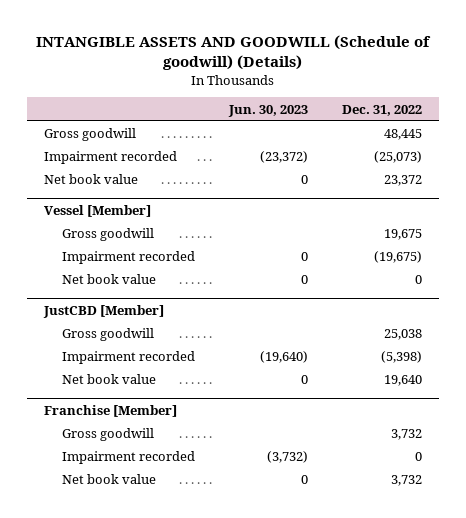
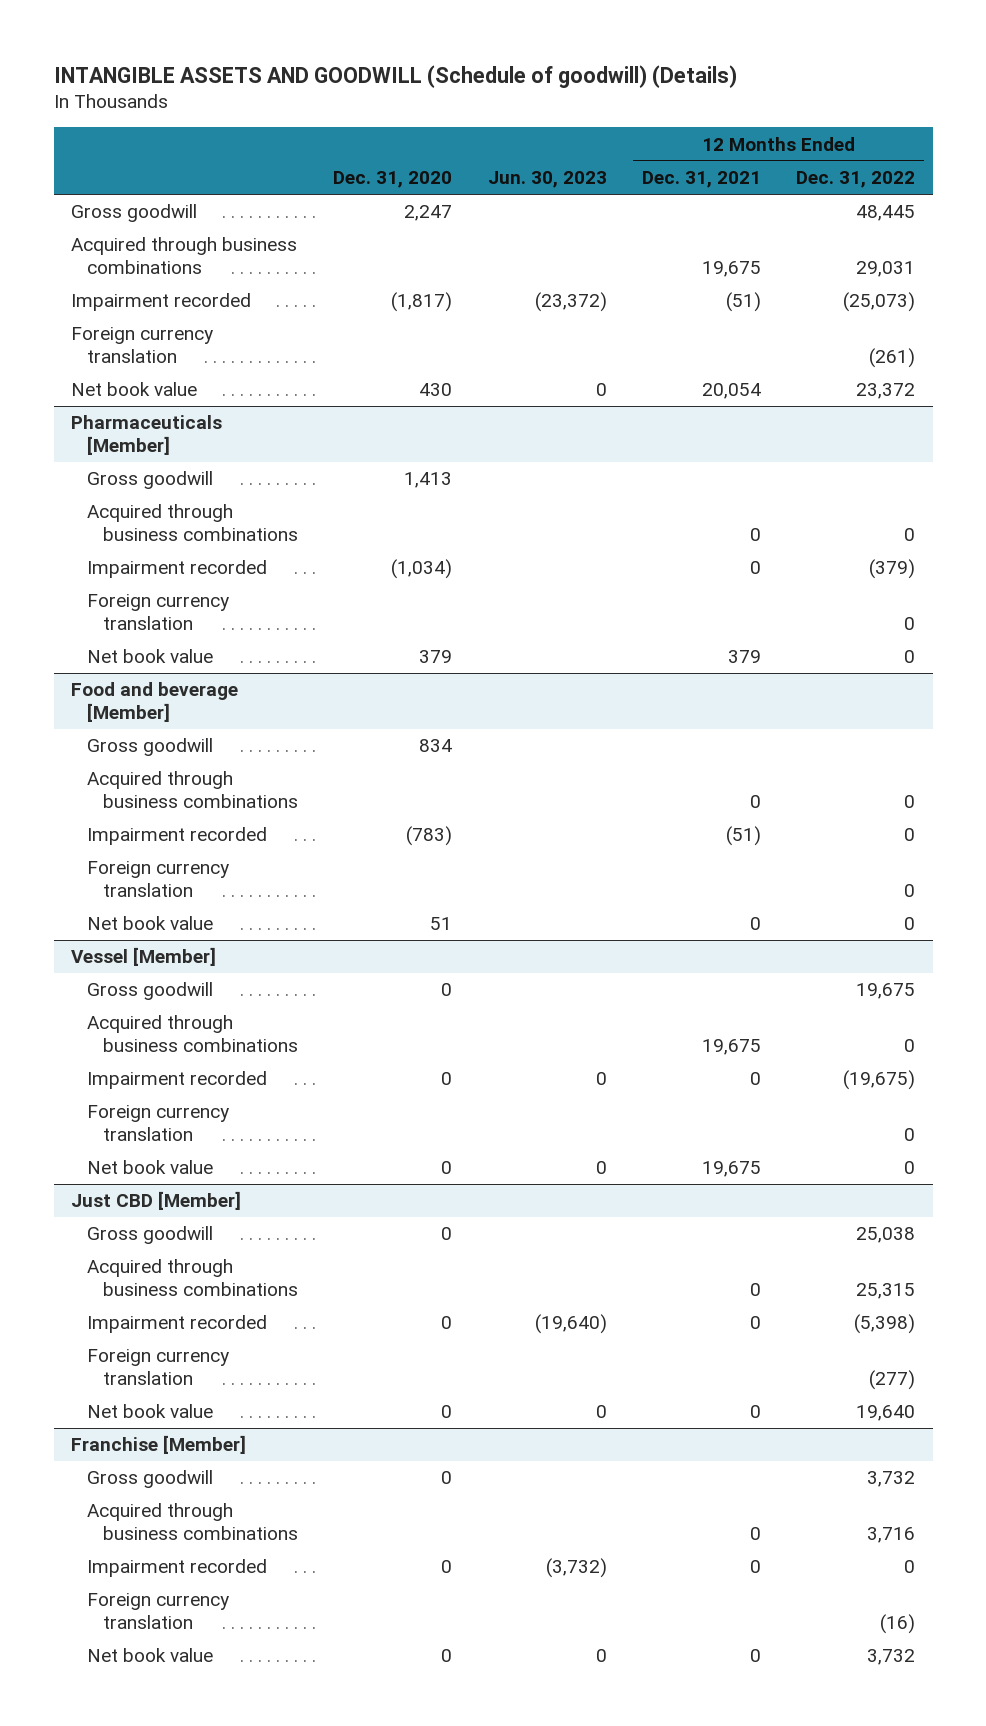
- | Jun. 30, 2023 | Dec. 31, 2022
+ | Dec. 31, 2020 | Jun. 30, 2023 | 12 Months Ended Dec. 31, 2021 | 12 Months Ended Dec. 31, 2022
+ Acquired through business combinations | | | 19,675 | 29,031
+ Foreign currency translation | | | | (261)
+ Pharmaceuticals [Member]
+ Gross goodwill | 1,413 | | |
+ Acquired through business combinations | | | 0 | 0
+ Impairment recorded | (1,034) | | 0 | (379)
+ Foreign currency translation | | | | 0
+ Net book value | 379 | | 379 | 0
+ Food and beverage [Member]
+ Gross goodwill | 834 | | |
+ Acquired through business combinations | | | 0 | 0
+ Impairment recorded | (783) | | (51) | 0
+ Foreign currency translation | | | | 0
+ Net book value | 51 | | 0 | 0
@ Vessel [Member]
+ Acquired through business combinations | | | 19,675 | 0
+ Foreign currency translation | | | | 0
- JustCBD [Member]
+ Just CBD [Member]
+ Acquired through business combinations | | | 0 | 25,315
+ Foreign currency translation | | | | (277)
@ Franchise [Member]
+ Acquired through business combinations | | | 0 | 3,716
+ Foreign currency translation | | | | (16)

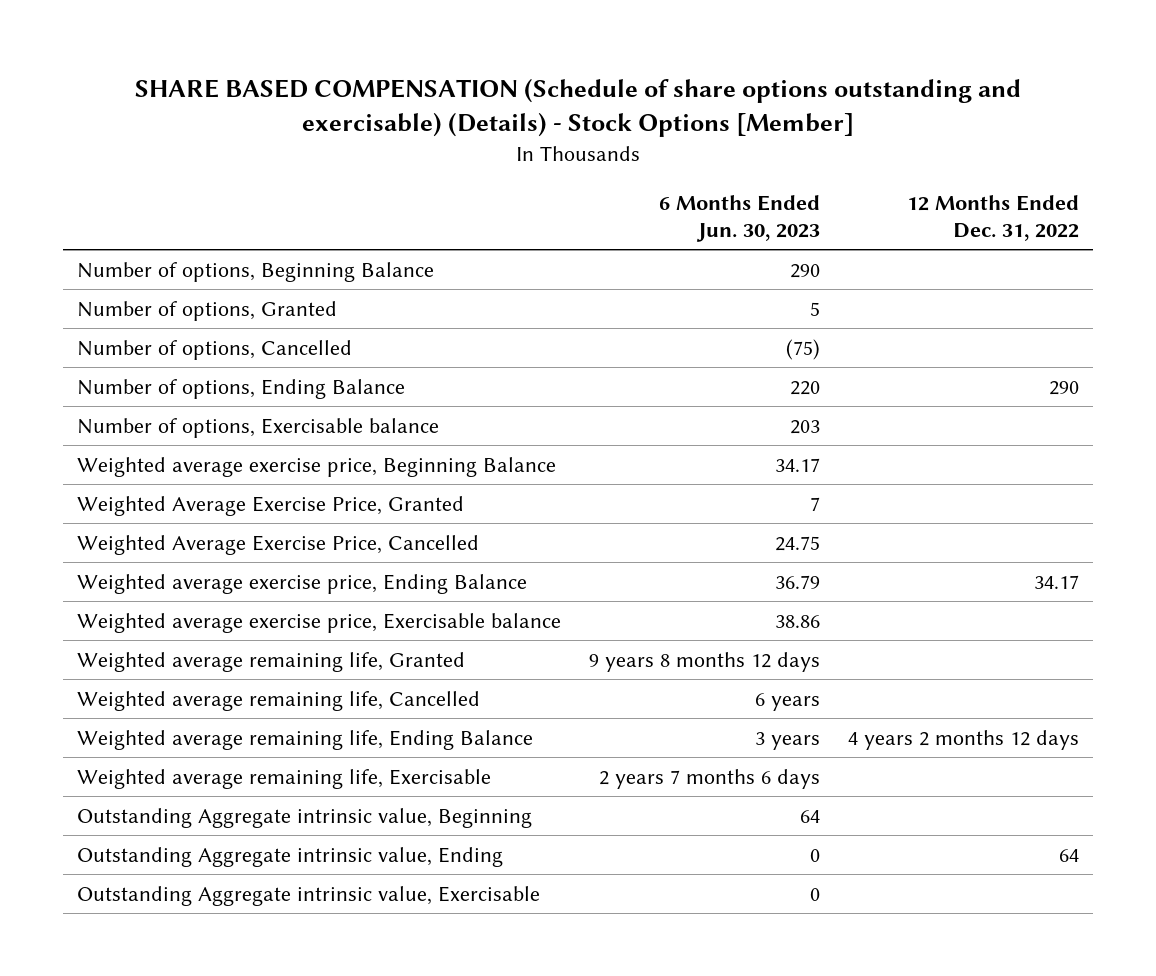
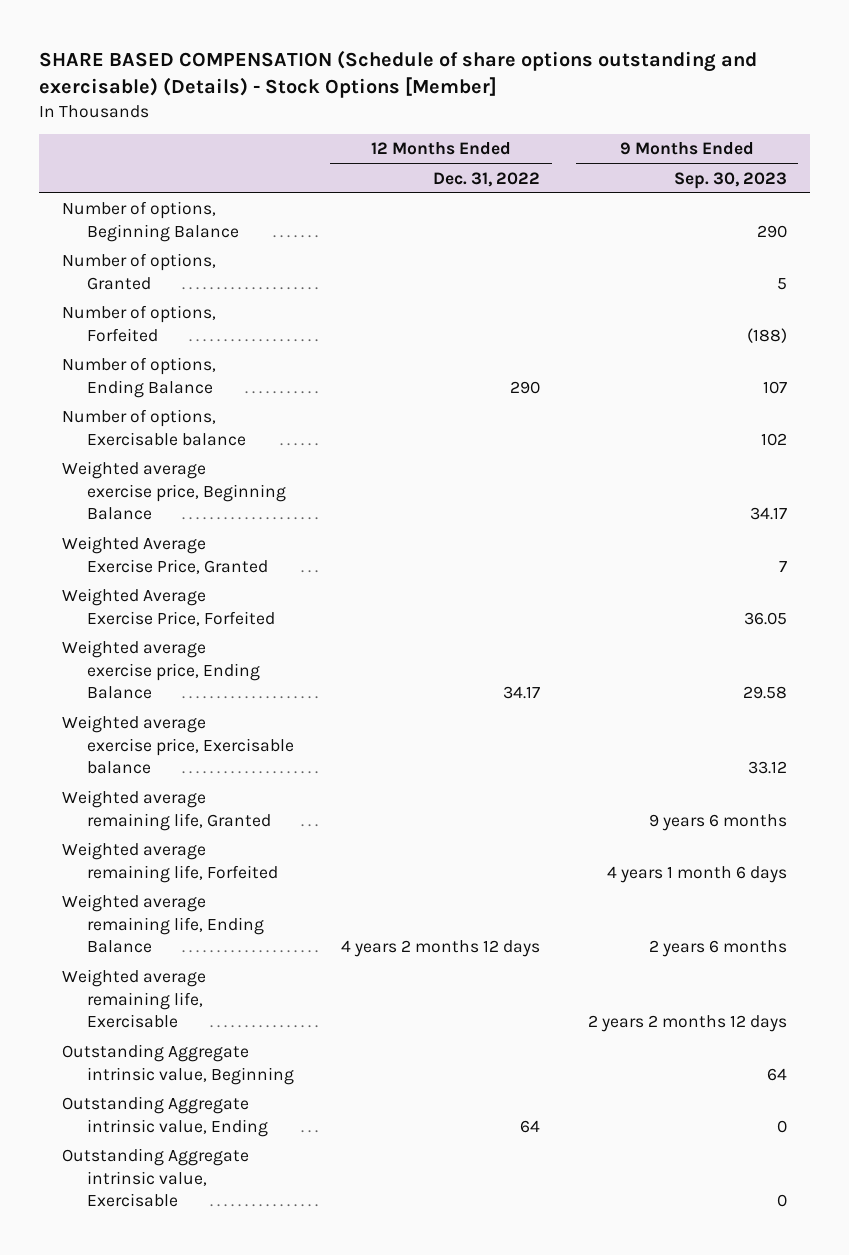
- | 6 Months Ended Jun. 30, 2023 | 12 Months Ended Dec. 31, 2022
+ | 12 Months Ended Dec. 31, 2022 | 9 Months Ended Sep. 30, 2023
- Number of options, Cancelled | (75) |
+ Number of options, Forfeited | | (188)
- Weighted Average Exercise Price, Cancelled | 24.75 |
+ Weighted Average Exercise Price, Forfeited | | 36.05
- Weighted average remaining life, Cancelled | 6 years |
+ Weighted average remaining life, Forfeited | | 4 years 1 month 6 days

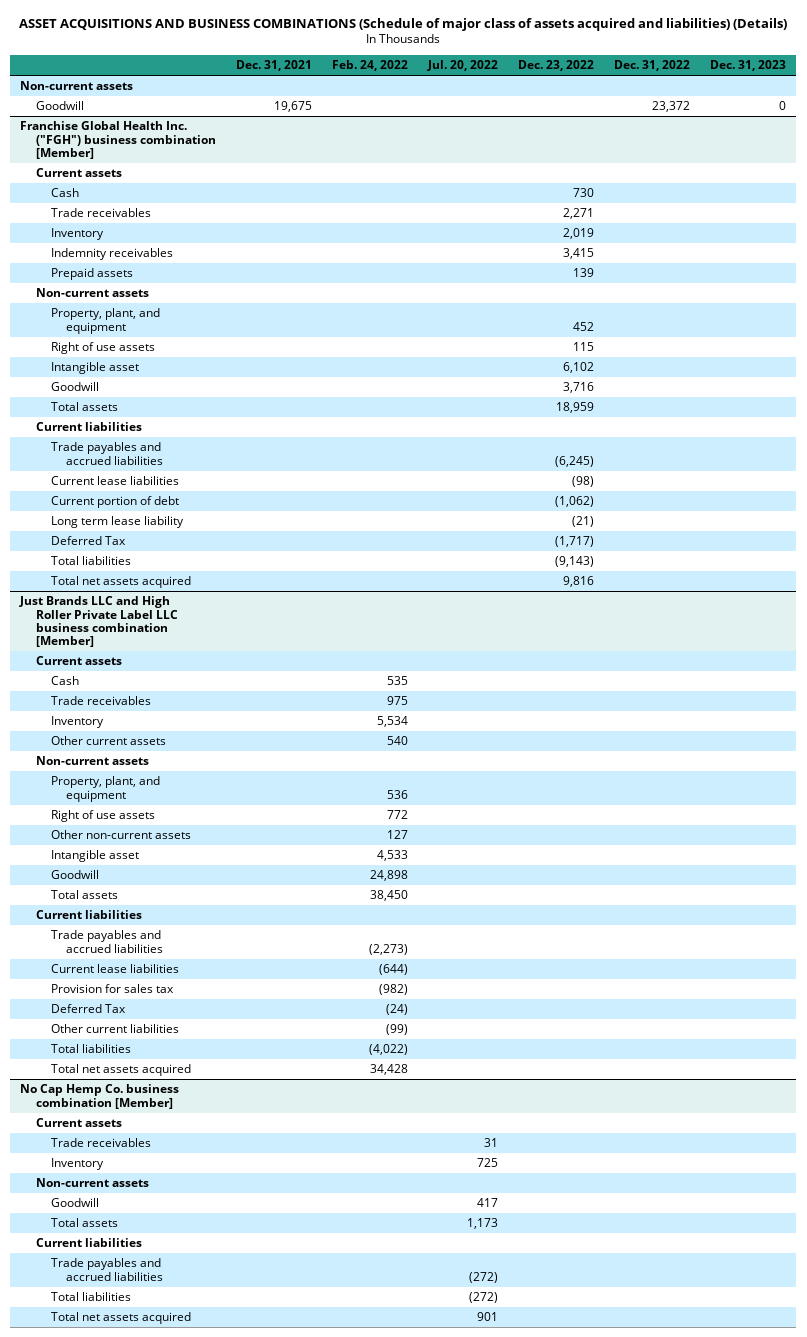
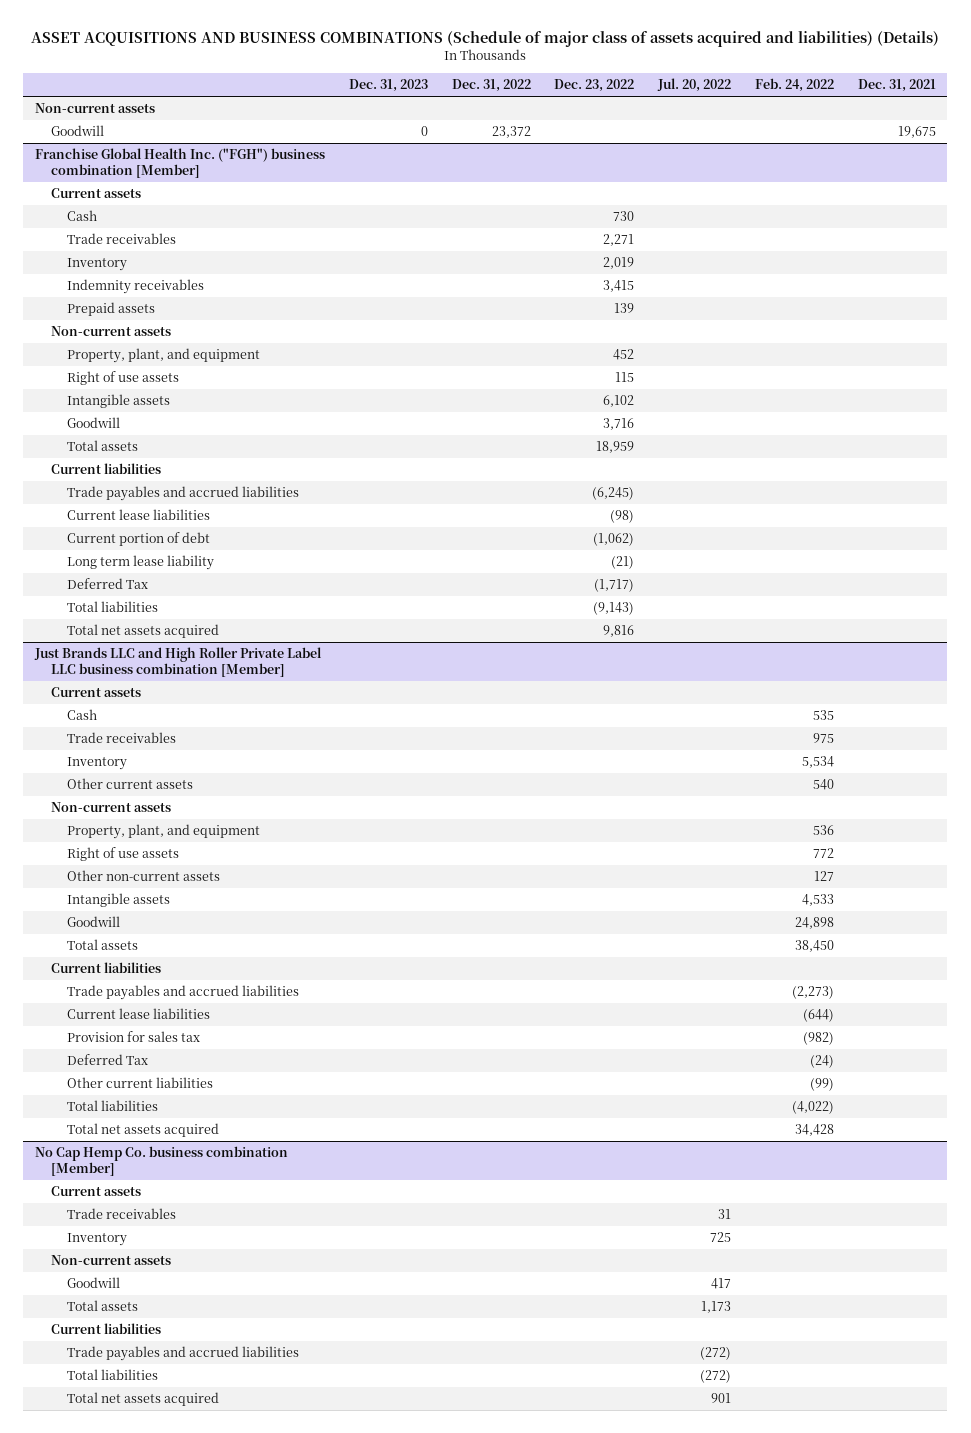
- | Dec. 31, 2021 | Feb. 24, 2022 | Jul. 20, 2022 | Dec. 23, 2022 | Dec. 31, 2022 | Dec. 31, 2023
+ | Dec. 31, 2023 | Dec. 31, 2022 | Dec. 23, 2022 | Jul. 20, 2022 | Feb. 24, 2022 | Dec. 31, 2021
@ Franchise Global Health Inc. ("FGH") business combination [Member]
- Intangible asset | | | | 6,102 | |
+ Intangible assets | | | 6,102 | | |
@ Just Brands LLC and High Roller Private Label LLC business combination [Member]
- Intangible asset | | 4,533 | | | |
+ Intangible assets | | | | | 4,533 |

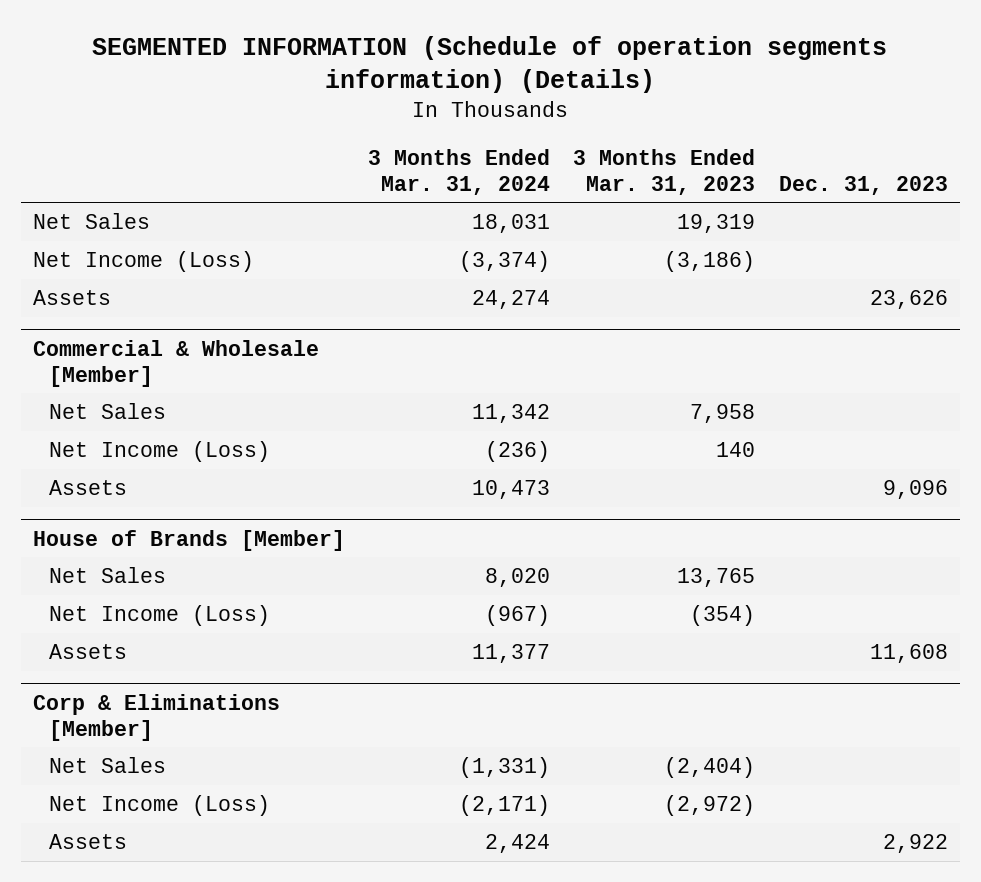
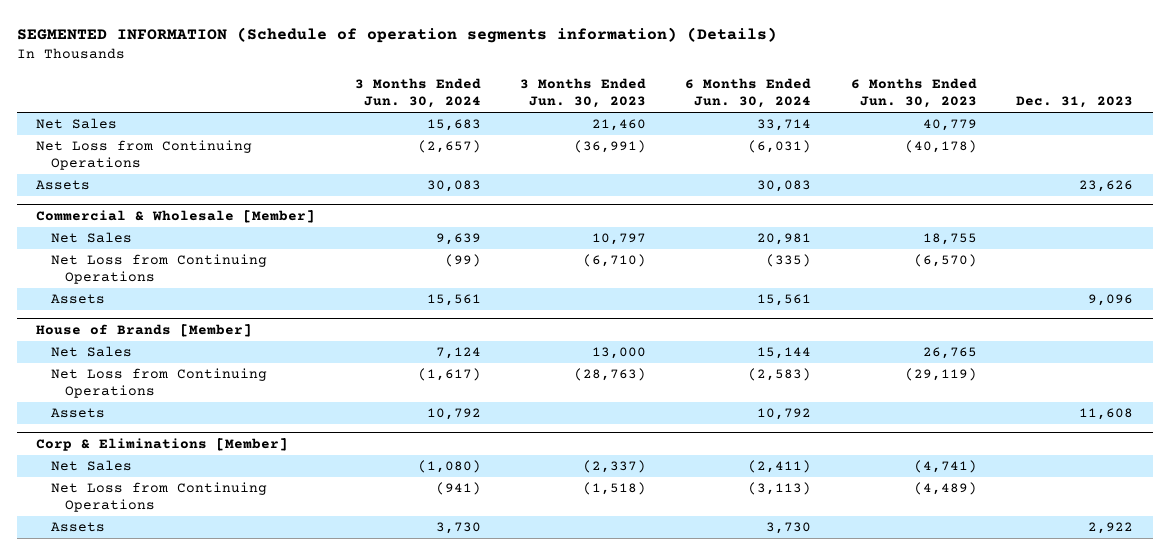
- | 3 Months Ended Mar. 31, 2024 | 3 Months Ended Mar. 31, 2023 | Dec. 31, 2023
+ | 3 Months Ended Jun. 30, 2024 | 3 Months Ended Jun. 30, 2023 | 6 Months Ended Jun. 30, 2024 | 6 Months Ended Jun. 30, 2023 | Dec. 31, 2023
- Net Income (Loss) | (3,374) | (3,186) |
+ Net Loss from Continuing Operations | (2,657) | (36,991) | (6,031) | (40,178) |
@ Commercial & Wholesale [Member]
- Net Income (Loss) | (236) | 140 |
+ Net Loss from Continuing Operations | (99) | (6,710) | (335) | (6,570) |
@ House of Brands [Member]
- Net Income (Loss) | (967) | (354) |
+ Net Loss from Continuing Operations | (1,617) | (28,763) | (2,583) | (29,119) |
@ Corp & Eliminations [Member]
- Net Income (Loss) | (2,171) | (2,972) |
+ Net Loss from Continuing Operations | (941) | (1,518) | (3,113) | (4,489) |

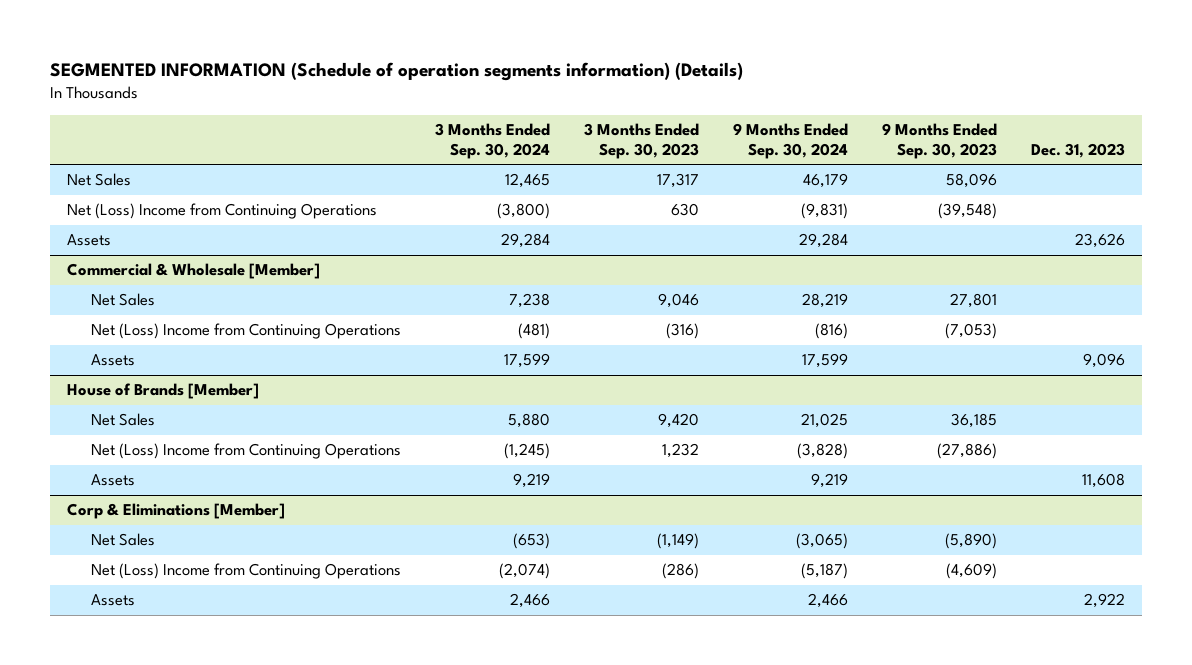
- | 3 Months Ended Jun. 30, 2024 | 3 Months Ended Jun. 30, 2023 | 6 Months Ended Jun. 30, 2024 | 6 Months Ended Jun. 30, 2023 | Dec. 31, 2023
+ | 3 Months Ended Sep. 30, 2024 | 3 Months Ended Sep. 30, 2023 | 9 Months Ended Sep. 30, 2024 | 9 Months Ended Sep. 30, 2023 | Dec. 31, 2023
- Net Loss from Continuing Operations | (2,657) | (36,991) | (6,031) | (40,178) |
+ Net (Loss) Income from Continuing Operations | (3,800) | 630 | (9,831) | (39,548) |
@ Commercial & Wholesale [Member]
- Net Loss from Continuing Operations | (99) | (6,710) | (335) | (6,570) |
+ Net (Loss) Income from Continuing Operations | (481) | (316) | (816) | (7,053) |
@ House of Brands [Member]
- Net Loss from Continuing Operations | (1,617) | (28,763) | (2,583) | (29,119) |
+ Net (Loss) Income from Continuing Operations | (1,245) | 1,232 | (3,828) | (27,886) |
@ Corp & Eliminations [Member]
- Net Loss from Continuing Operations | (941) | (1,518) | (3,113) | (4,489) |
+ Net (Loss) Income from Continuing Operations | (2,074) | (286) | (5,187) | (4,609) |

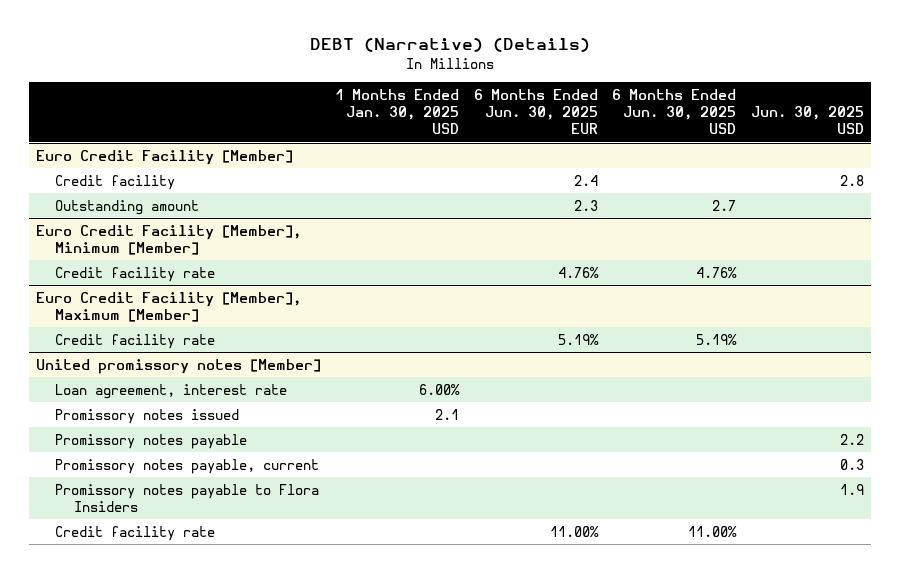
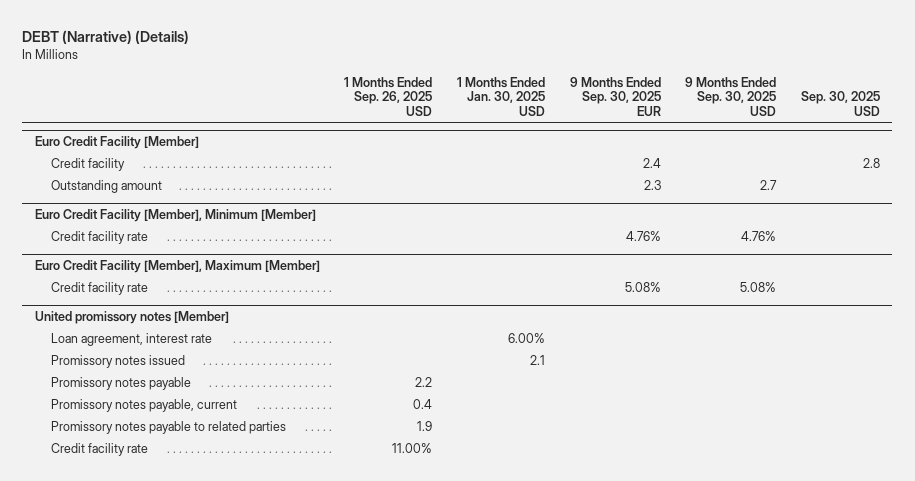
- | 1 Months Ended Jan. 30, 2025 USD | 6 Months Ended Jun. 30, 2025 EUR | 6 Months Ended Jun. 30, 2025 USD | Jun. 30, 2025 USD
+ | 1 Months Ended Sep. 26, 2025 USD | 1 Months Ended Jan. 30, 2025 USD | 9 Months Ended Sep. 30, 2025 EUR | 9 Months Ended Sep. 30, 2025 USD | Sep. 30, 2025 USD
@ United promissory notes [Member]
- Promissory notes payable to Flora Insiders | | | | 1.9
+ Promissory notes payable to related parties | 1.9 | | | |

